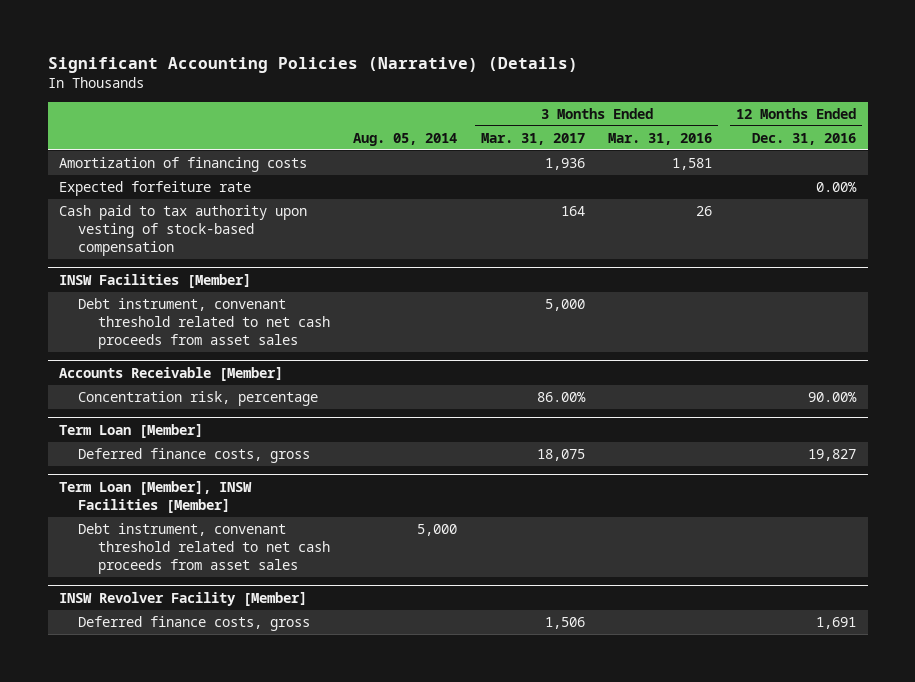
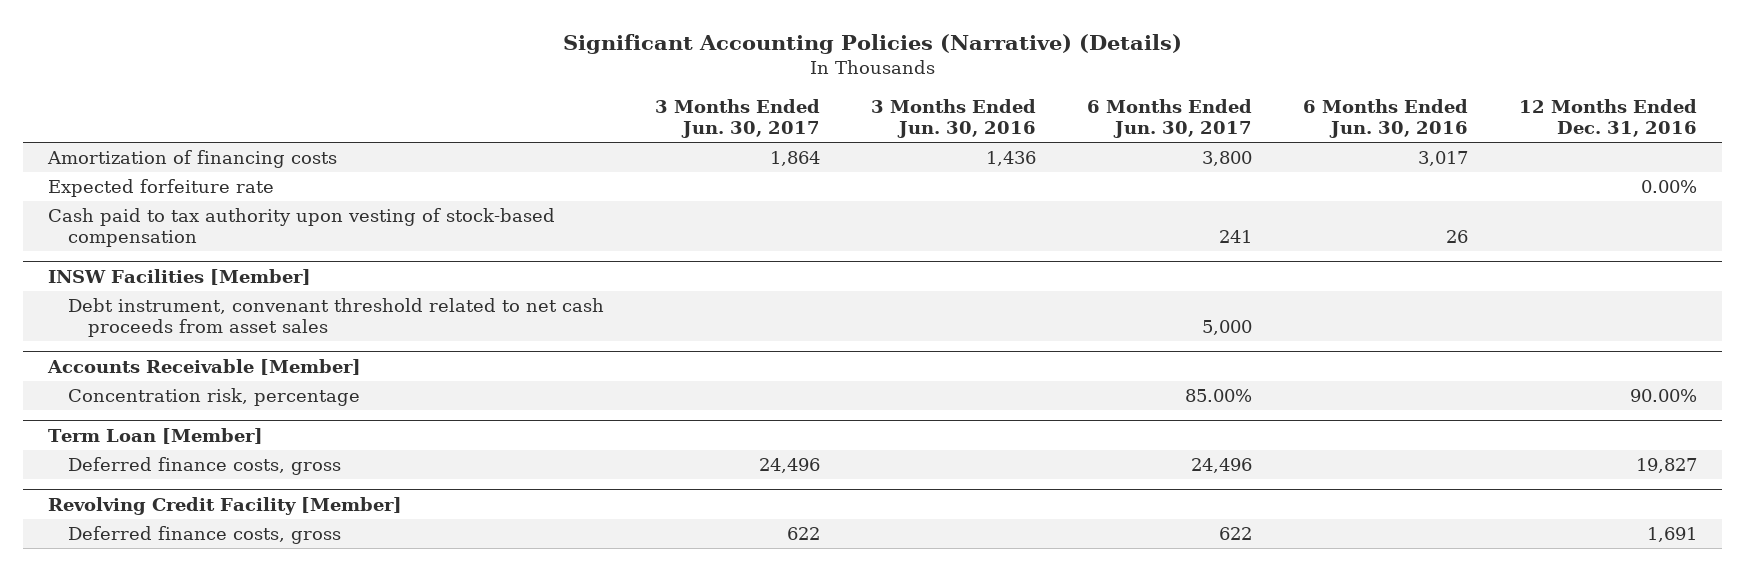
- | Aug. 05, 2014 | 3 Months Ended Mar. 31, 2017 | 3 Months Ended Mar. 31, 2016 | 12 Months Ended Dec. 31, 2016
+ | 3 Months Ended Jun. 30, 2017 | 3 Months Ended Jun. 30, 2016 | 6 Months Ended Jun. 30, 2017 | 6 Months Ended Jun. 30, 2016 | 12 Months Ended Dec. 31, 2016
- Term Loan [Member], INSW Facilities [Member]
- Debt instrument, convenant threshold related to net cash proceeds from asset sales | 5,000 | | |
- INSW Revolver Facility [Member]
+ Revolving Credit Facility [Member]

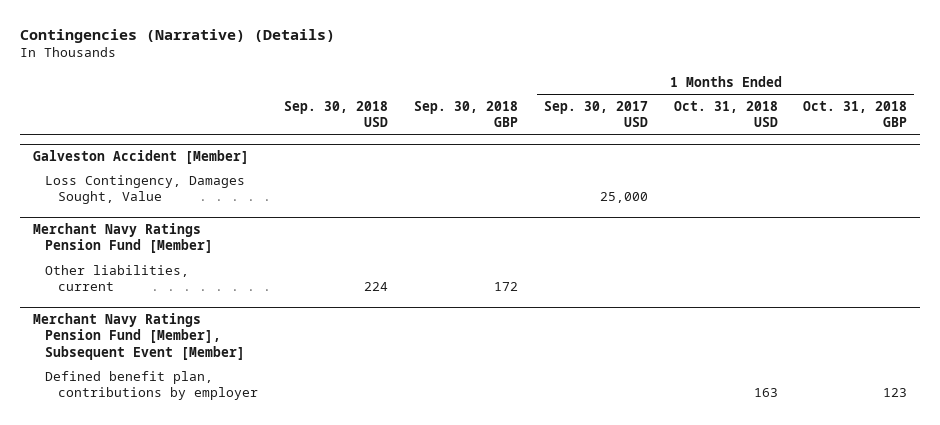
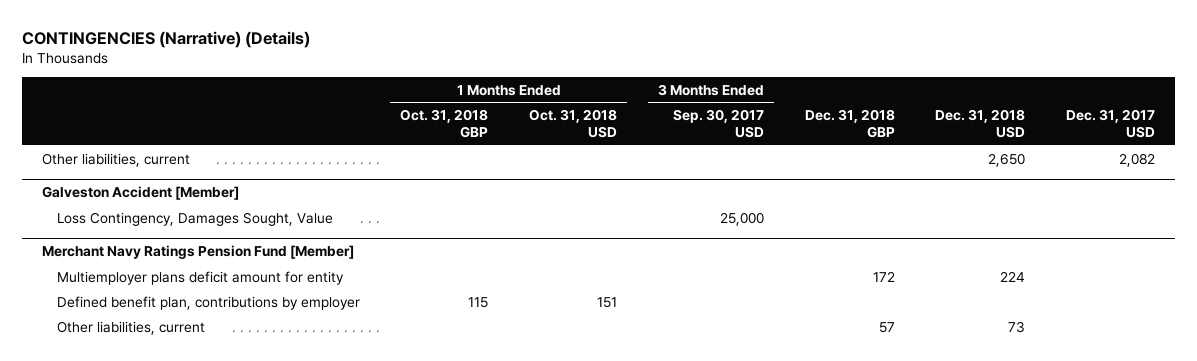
- Contingencies (Narrative) (Details)
+ CONTINGENCIES (Narrative) (Details)
- | Sep. 30, 2018 USD | Sep. 30, 2018 GBP | 1 Months Ended Sep. 30, 2017 USD | 1 Months Ended Oct. 31, 2018 USD | 1 Months Ended Oct. 31, 2018 GBP
+ | 1 Months Ended Oct. 31, 2018 GBP | 1 Months Ended Oct. 31, 2018 USD | 3 Months Ended Sep. 30, 2017 USD | Dec. 31, 2018 GBP | Dec. 31, 2018 USD | Dec. 31, 2017 USD
+ Other liabilities, current | | | | | 2,650 | 2,082
@ Merchant Navy Ratings Pension Fund [Member]
+ Multiemployer plans deficit amount for entity | | | | 172 | 224 |
+ Defined benefit plan, contributions by employer | 115 | 151 | | | |
- Merchant Navy Ratings Pension Fund [Member], Subsequent Event [Member]
- Defined benefit plan, contributions by employer | | | | 163 | 123

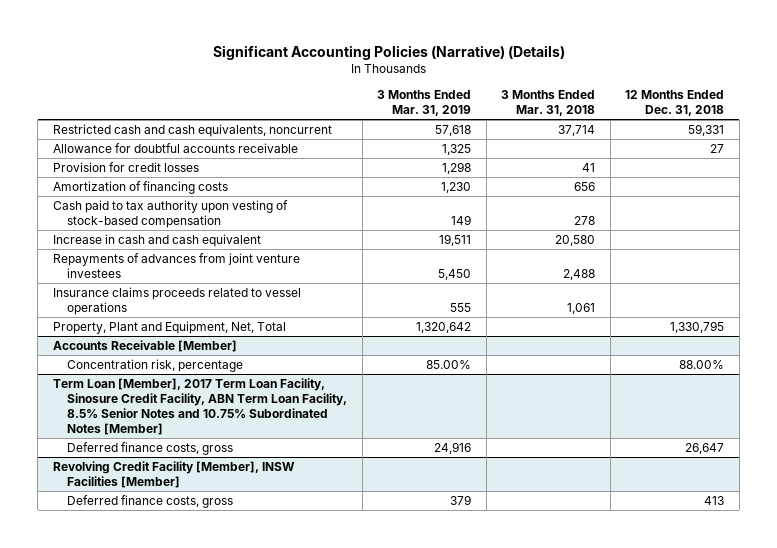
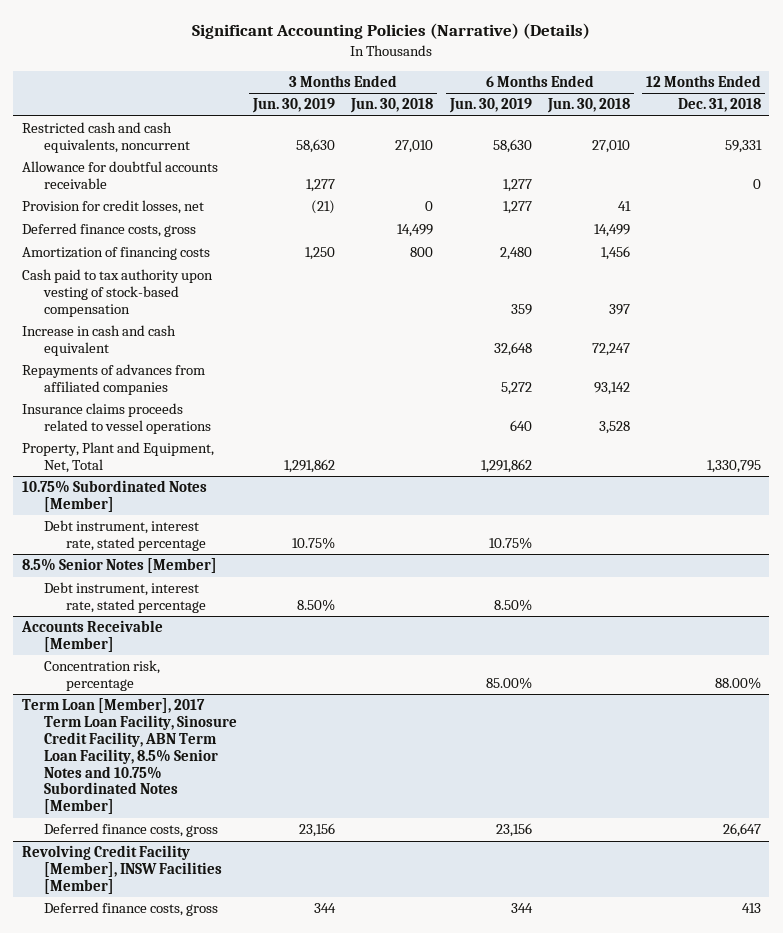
- | 3 Months Ended Mar. 31, 2019 | 3 Months Ended Mar. 31, 2018 | 12 Months Ended Dec. 31, 2018
+ | 3 Months Ended Jun. 30, 2019 | 3 Months Ended Jun. 30, 2018 | 6 Months Ended Jun. 30, 2019 | 6 Months Ended Jun. 30, 2018 | 12 Months Ended Dec. 31, 2018
- Allowance for doubtful accounts receivable | 1,325 | | 27
- Provision for credit losses | 1,298 | 41 |
+ Allowance for doubtful accounts receivable | 1,277 | | 1,277 | | 0
+ Provision for credit losses, net | (21) | 0 | 1,277 | 41 |
+ Deferred finance costs, gross | | 14,499 | | 14,499 |
- Repayments of advances from joint venture investees | 5,450 | 2,488 |
+ Repayments of advances from affiliated companies | | | 5,272 | 93,142 |
+ 10.75% Subordinated Notes [Member]
+ Debt instrument, interest rate, stated percentage | 10.75% | | 10.75% | |
+ 8.5% Senior Notes [Member]
+ Debt instrument, interest rate, stated percentage | 8.50% | | 8.50% | |

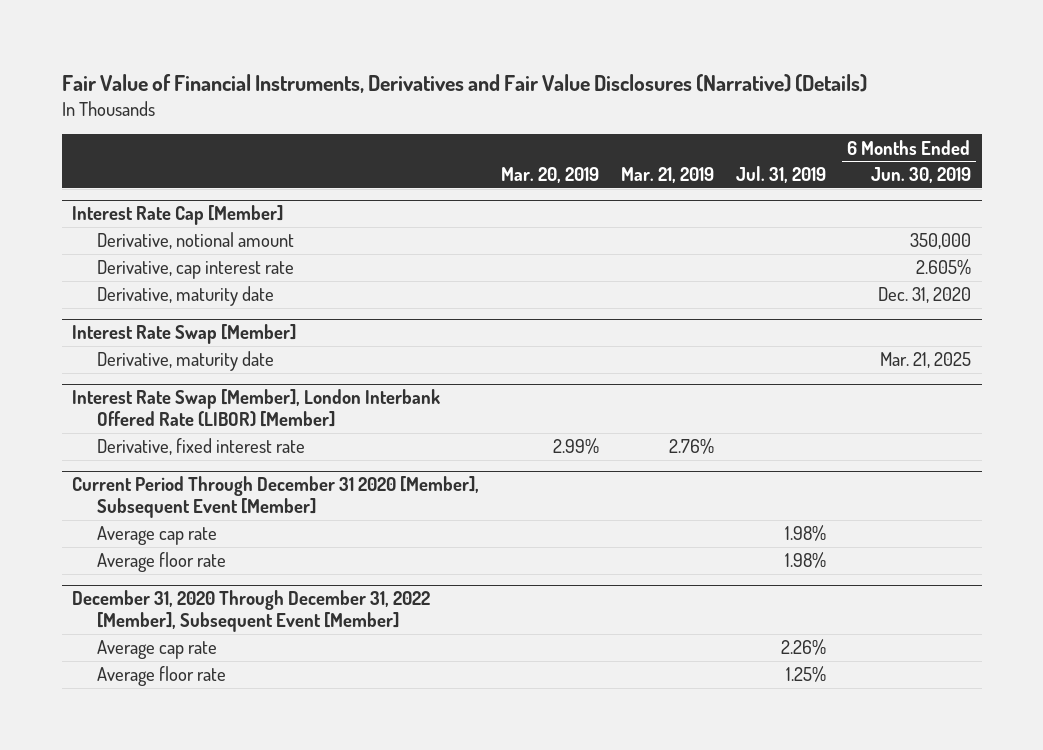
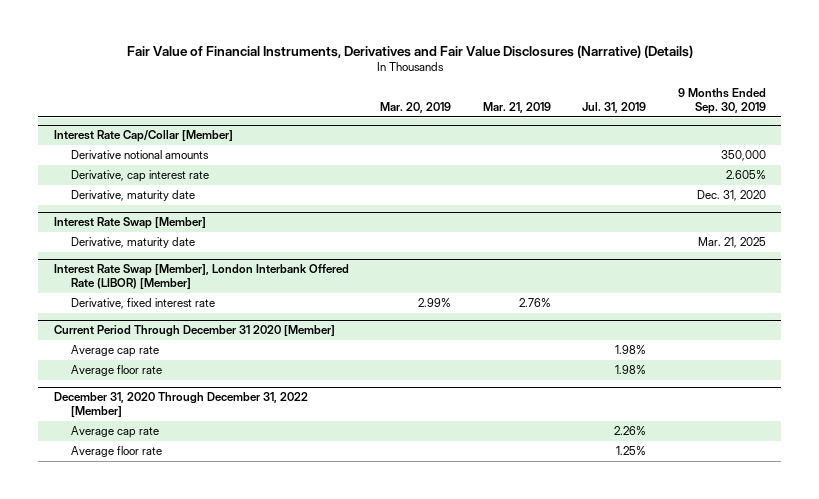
- | Mar. 20, 2019 | Mar. 21, 2019 | Jul. 31, 2019 | 6 Months Ended Jun. 30, 2019
+ | Mar. 20, 2019 | Mar. 21, 2019 | Jul. 31, 2019 | 9 Months Ended Sep. 30, 2019
- Interest Rate Cap [Member]
- Derivative, notional amount | | | | 350,000
+ Interest Rate Cap/Collar [Member]
+ Derivative notional amounts | | | | 350,000
- Current Period Through December 31 2020 [Member], Subsequent Event [Member]
+ Current Period Through December 31 2020 [Member]
- December 31, 2020 Through December 31, 2022 [Member], Subsequent Event [Member]
+ December 31, 2020 Through December 31, 2022 [Member]

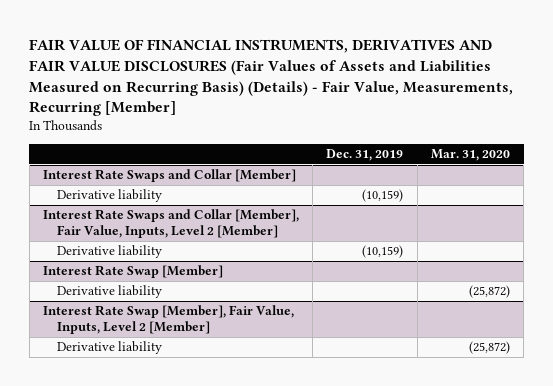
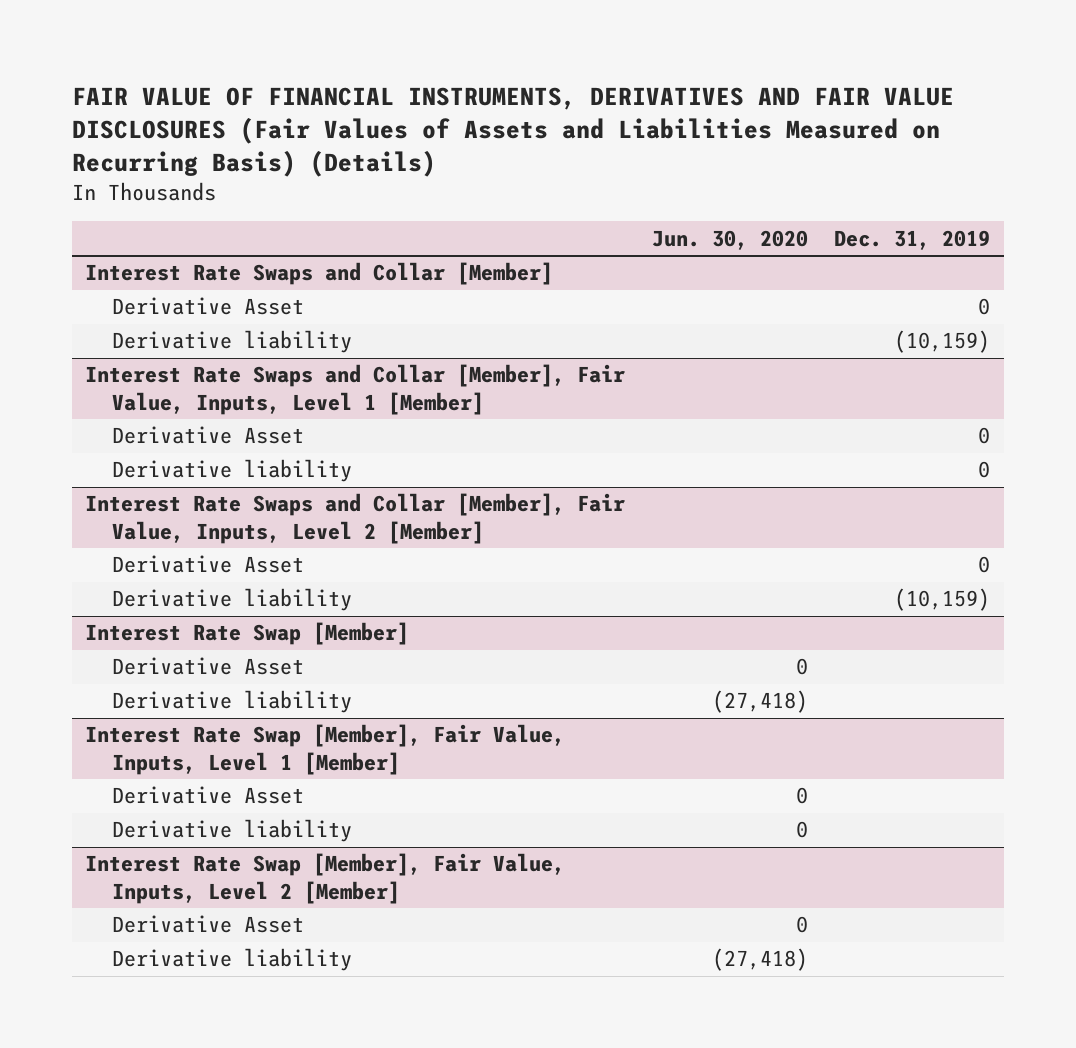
- FAIR VALUE OF FINANCIAL INSTRUMENTS, DERIVATIVES AND FAIR VALUE DISCLOSURES (Fair Values of Assets and Liabilities Measured on Recurring Basis) (Details) - Fair Value, Measurements, Recurring [Member]
+ FAIR VALUE OF FINANCIAL INSTRUMENTS, DERIVATIVES AND FAIR VALUE DISCLOSURES (Fair Values of Assets and Liabilities Measured on Recurring Basis) (Details)
- | Dec. 31, 2019 | Mar. 31, 2020
+ | Jun. 30, 2020 | Dec. 31, 2019
@ Interest Rate Swaps and Collar [Member]
+ Derivative Asset | | 0
+ Interest Rate Swaps and Collar [Member], Fair Value, Inputs, Level 1 [Member]
+ Derivative Asset | | 0
+ Derivative liability | | 0
@ Interest Rate Swaps and Collar [Member], Fair Value, Inputs, Level 2 [Member]
+ Derivative Asset | | 0
@ Interest Rate Swap [Member]
+ Derivative Asset | 0 |
+ Interest Rate Swap [Member], Fair Value, Inputs, Level 1 [Member]
+ Derivative Asset | 0 |
+ Derivative liability | 0 |
@ Interest Rate Swap [Member], Fair Value, Inputs, Level 2 [Member]
+ Derivative Asset | 0 |

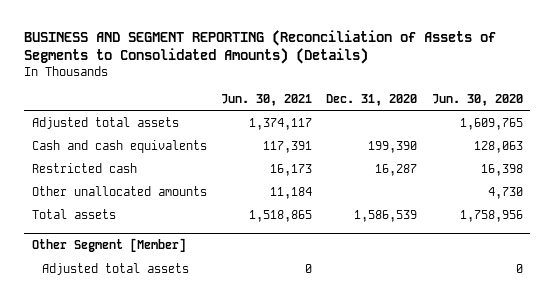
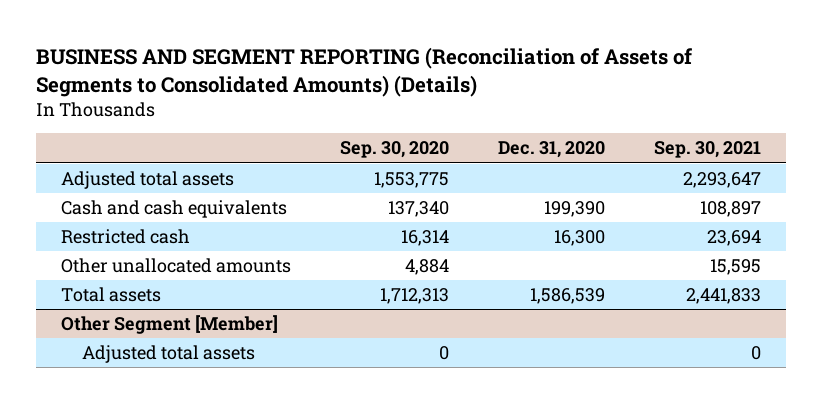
- | Jun. 30, 2021 | Dec. 31, 2020 | Jun. 30, 2020
+ | Sep. 30, 2020 | Dec. 31, 2020 | Sep. 30, 2021
- Restricted cash | 16,173 | 16,287 | 16,398
+ Restricted cash | 16,314 | 16,300 | 23,694

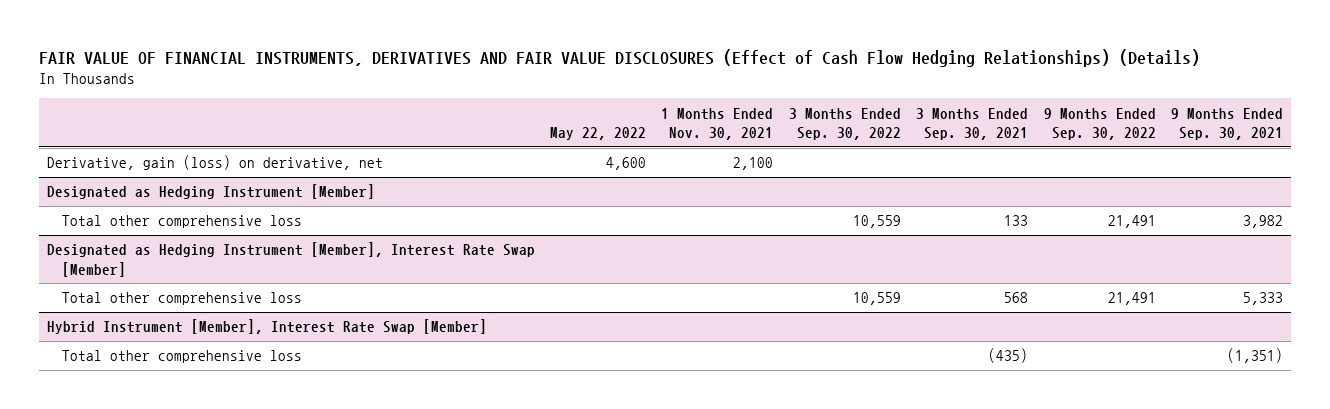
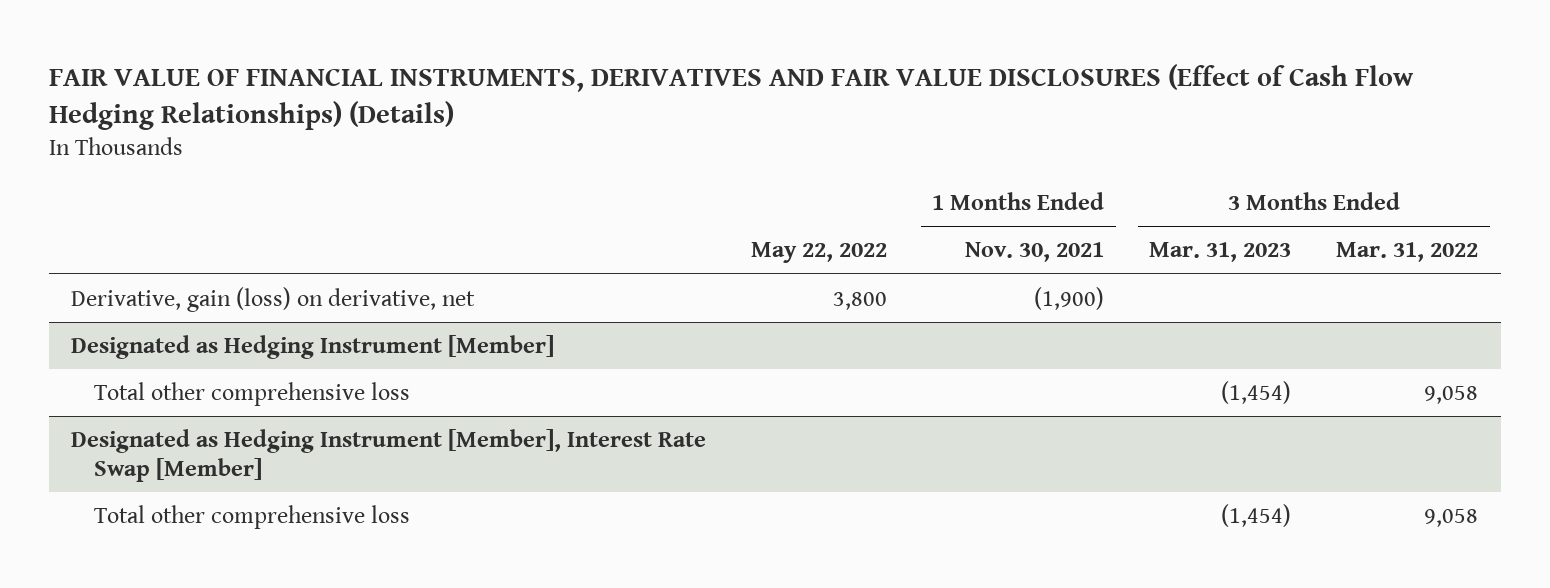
- | May 22, 2022 | 1 Months Ended Nov. 30, 2021 | 3 Months Ended Sep. 30, 2022 | 3 Months Ended Sep. 30, 2021 | 9 Months Ended Sep. 30, 2022 | 9 Months Ended Sep. 30, 2021
+ | May 22, 2022 | 1 Months Ended Nov. 30, 2021 | 3 Months Ended Mar. 31, 2023 | 3 Months Ended Mar. 31, 2022
- Derivative, gain (loss) on derivative, net | 4,600 | 2,100 | | | |
+ Derivative, gain (loss) on derivative, net | 3,800 | (1,900) | |
- Hybrid Instrument [Member], Interest Rate Swap [Member]
- Total other comprehensive loss | | | | (435) | | (1,351)

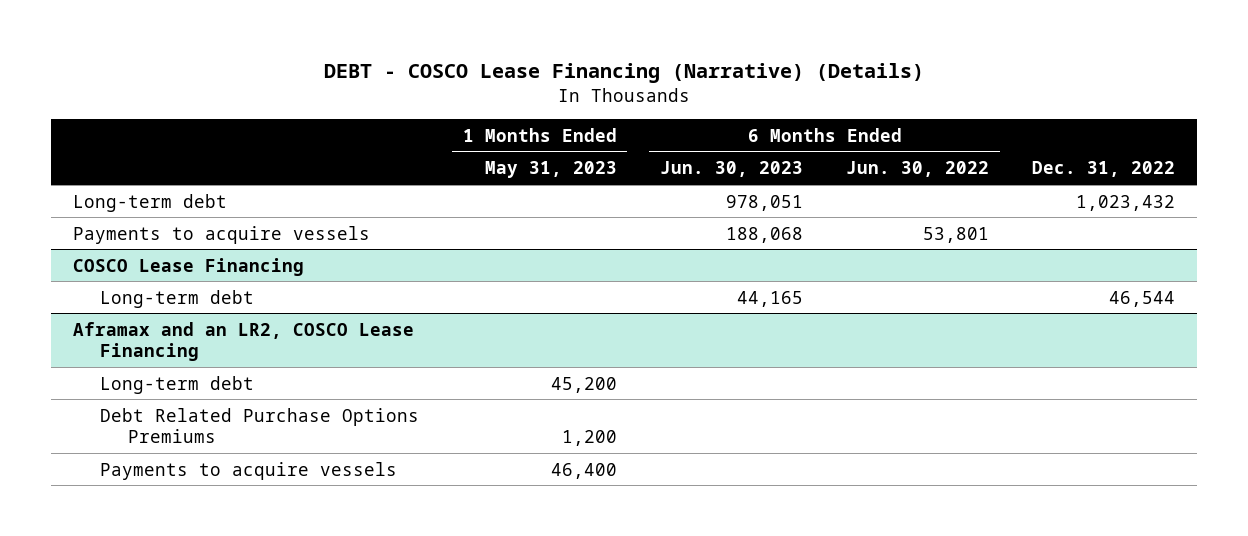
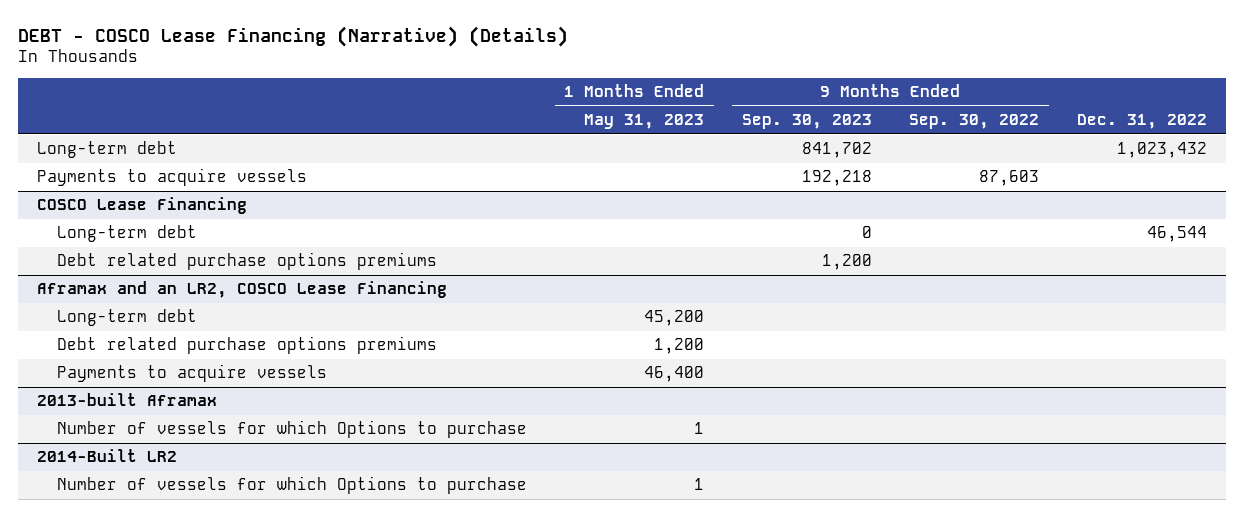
- | 1 Months Ended May 31, 2023 | 6 Months Ended Jun. 30, 2023 | 6 Months Ended Jun. 30, 2022 | Dec. 31, 2022
+ | 1 Months Ended May 31, 2023 | 9 Months Ended Sep. 30, 2023 | 9 Months Ended Sep. 30, 2022 | Dec. 31, 2022
@ COSCO Lease Financing
+ Debt related purchase options premiums | | 1,200 | |
@ Aframax and an LR2, COSCO Lease Financing
- Debt Related Purchase Options Premiums | 1,200 | | |
+ Debt related purchase options premiums | 1,200 | | |
+ 2013-built Aframax
+ Number of vessels for which Options to purchase | 1 | | |
+ 2014-Built LR2
+ Number of vessels for which Options to purchase | 1 | | |

